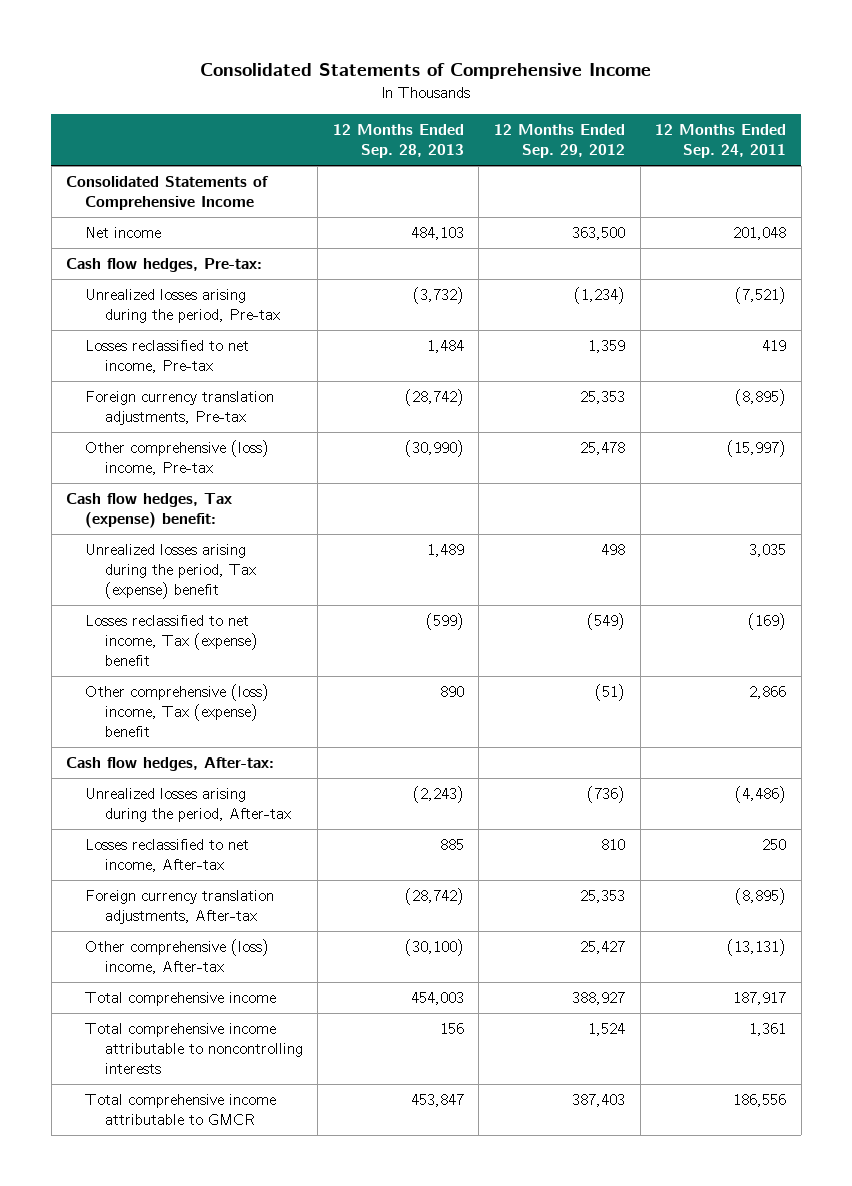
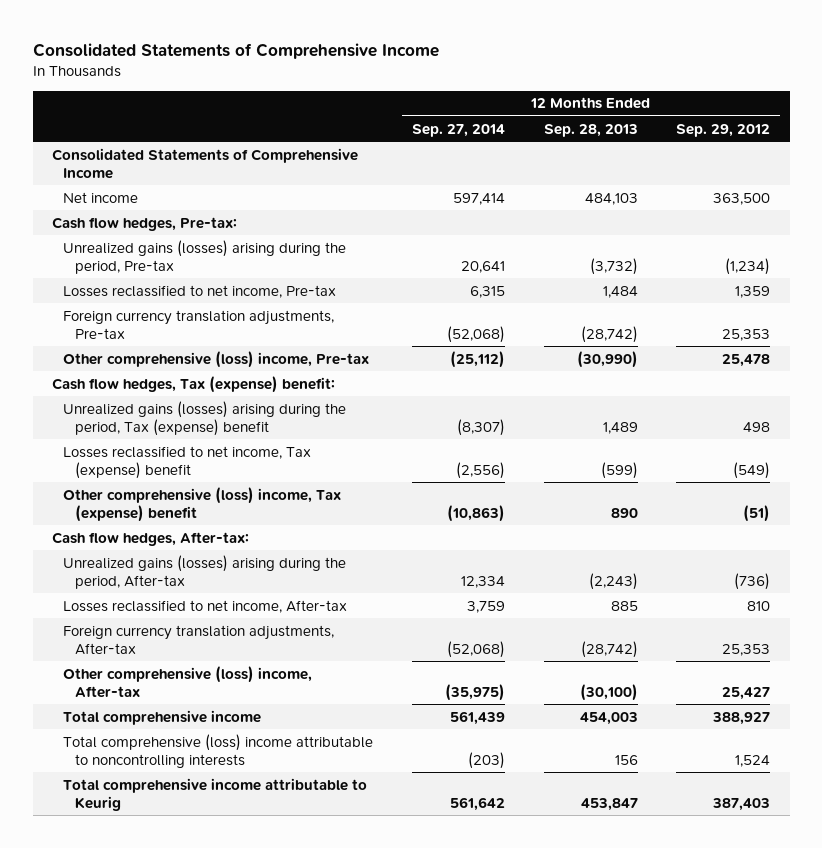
- | 12 Months Ended Sep. 28, 2013 | 12 Months Ended Sep. 29, 2012 | 12 Months Ended Sep. 24, 2011
+ | 12 Months Ended Sep. 27, 2014 | 12 Months Ended Sep. 28, 2013 | 12 Months Ended Sep. 29, 2012
- Unrealized losses arising during the period, Pre-tax | (3,732) | (1,234) | (7,521)
+ Unrealized gains (losses) arising during the period, Pre-tax | 20,641 | (3,732) | (1,234)
- Unrealized losses arising during the period, Tax (expense) benefit | 1,489 | 498 | 3,035
+ Unrealized gains (losses) arising during the period, Tax (expense) benefit | (8,307) | 1,489 | 498
- Unrealized losses arising during the period, After-tax | (2,243) | (736) | (4,486)
+ Unrealized gains (losses) arising during the period, After-tax | 12,334 | (2,243) | (736)
- Total comprehensive income attributable to noncontrolling interests | 156 | 1,524 | 1,361
- Total comprehensive income attributable to GMCR | 453,847 | 387,403 | 186,556
+ Total comprehensive (loss) income attributable to noncontrolling interests | (203) | 156 | 1,524
+ Total comprehensive income attributable to Keurig | 561,642 | 453,847 | 387,403

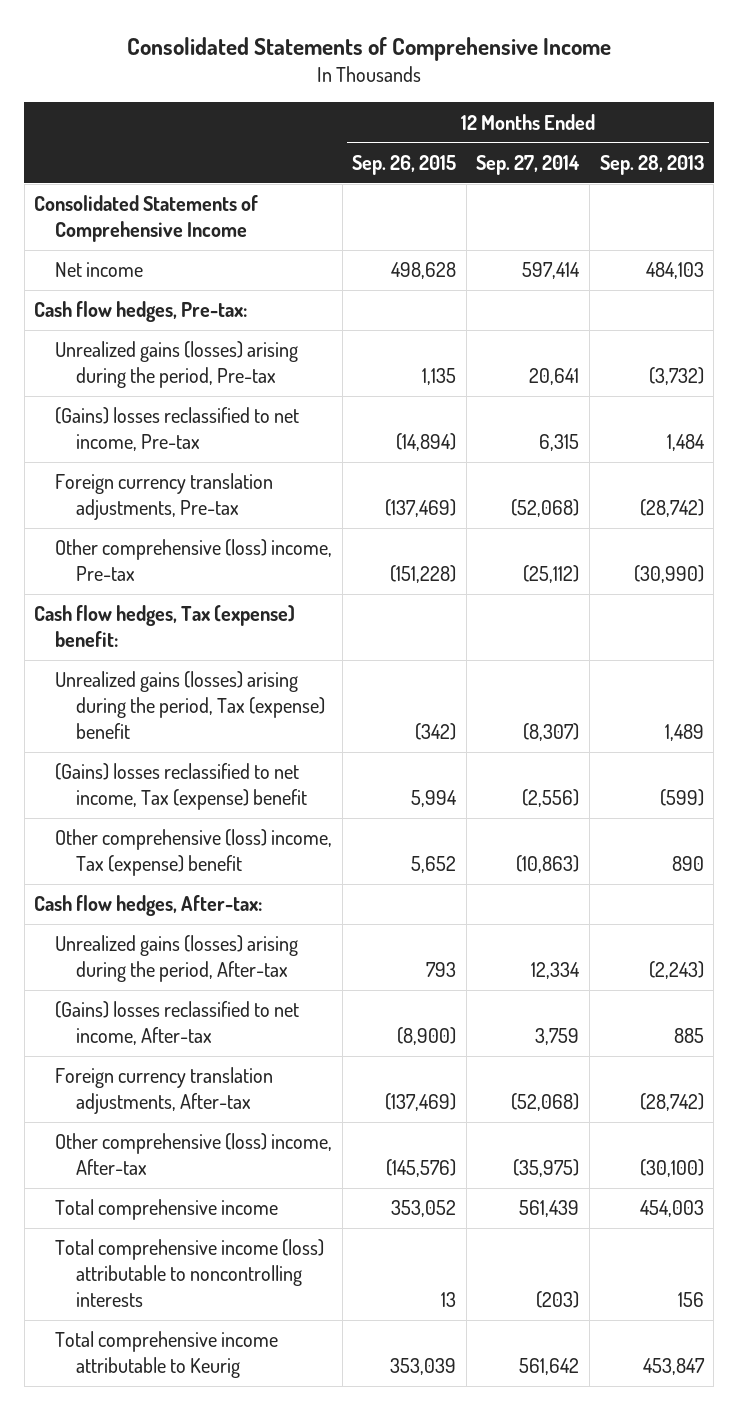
- | 12 Months Ended Sep. 27, 2014 | 12 Months Ended Sep. 28, 2013 | 12 Months Ended Sep. 29, 2012
+ | 12 Months Ended Sep. 26, 2015 | 12 Months Ended Sep. 27, 2014 | 12 Months Ended Sep. 28, 2013
- Losses reclassified to net income, Pre-tax | 6,315 | 1,484 | 1,359
+ (Gains) losses reclassified to net income, Pre-tax | (14,894) | 6,315 | 1,484
- Losses reclassified to net income, Tax (expense) benefit | (2,556) | (599) | (549)
+ (Gains) losses reclassified to net income, Tax (expense) benefit | 5,994 | (2,556) | (599)
- Losses reclassified to net income, After-tax | 3,759 | 885 | 810
+ (Gains) losses reclassified to net income, After-tax | (8,900) | 3,759 | 885
- Total comprehensive (loss) income attributable to noncontrolling interests | (203) | 156 | 1,524
+ Total comprehensive income (loss) attributable to noncontrolling interests | 13 | (203) | 156

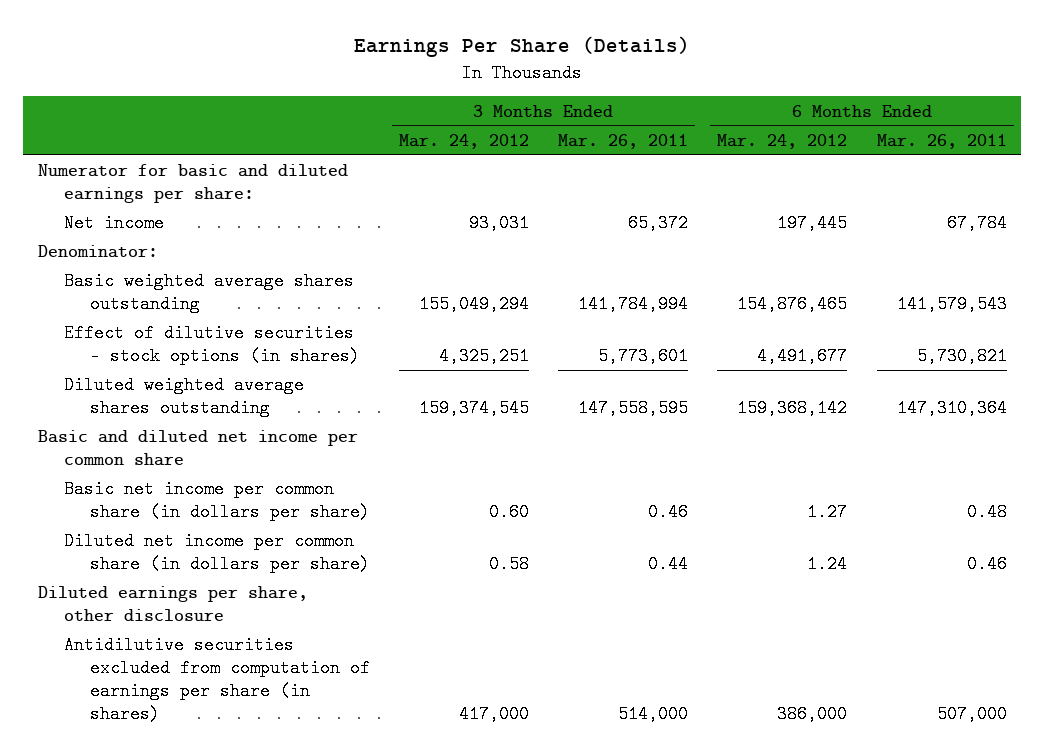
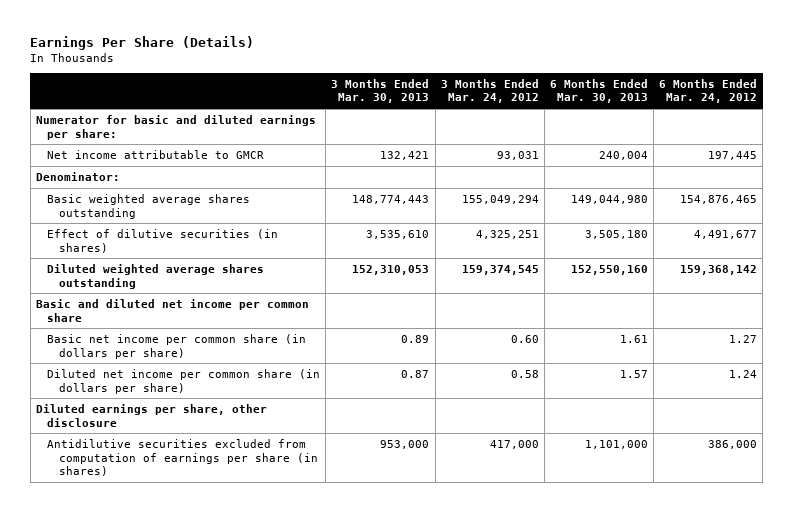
- | 3 Months Ended Mar. 24, 2012 | 3 Months Ended Mar. 26, 2011 | 6 Months Ended Mar. 24, 2012 | 6 Months Ended Mar. 26, 2011
+ | 3 Months Ended Mar. 30, 2013 | 3 Months Ended Mar. 24, 2012 | 6 Months Ended Mar. 30, 2013 | 6 Months Ended Mar. 24, 2012
- Net income | 93,031 | 65,372 | 197,445 | 67,784
+ Net income attributable to GMCR | 132,421 | 93,031 | 240,004 | 197,445
- Effect of dilutive securities - stock options (in shares) | 4,325,251 | 5,773,601 | 4,491,677 | 5,730,821
+ Effect of dilutive securities (in shares) | 3,535,610 | 4,325,251 | 3,505,180 | 4,491,677

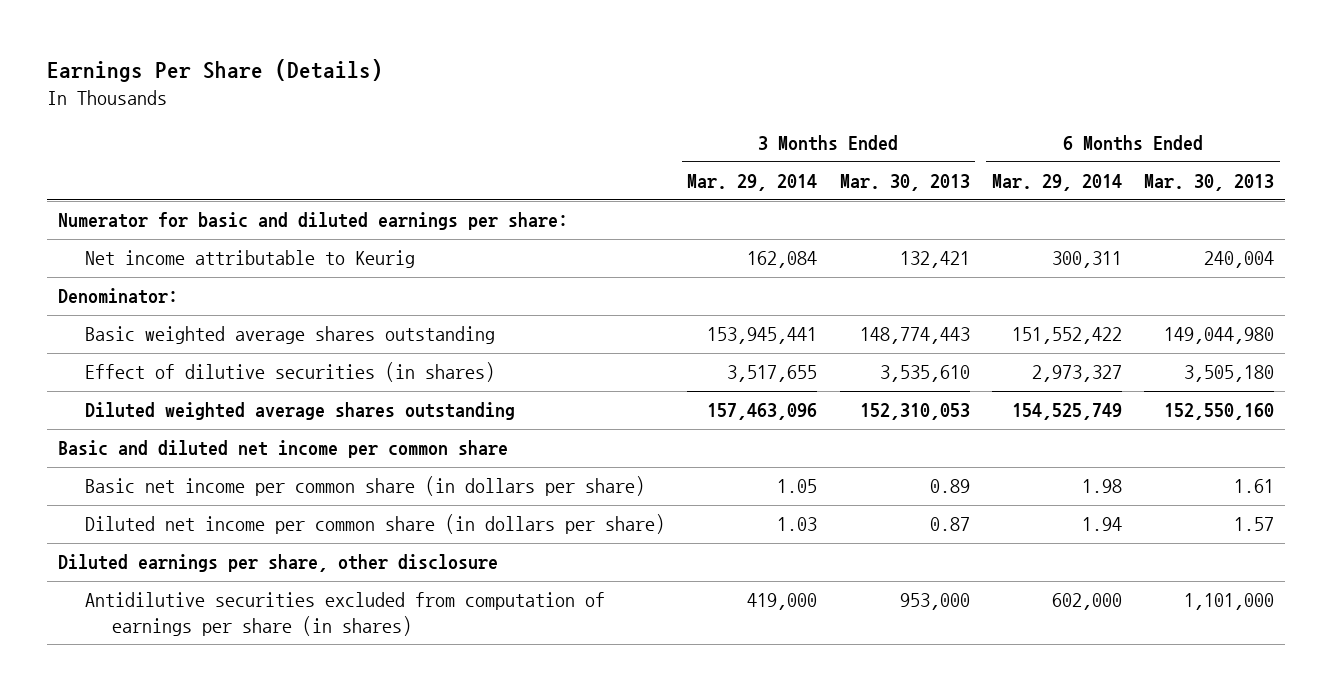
- | 3 Months Ended Mar. 30, 2013 | 3 Months Ended Mar. 24, 2012 | 6 Months Ended Mar. 30, 2013 | 6 Months Ended Mar. 24, 2012
+ | 3 Months Ended Mar. 29, 2014 | 3 Months Ended Mar. 30, 2013 | 6 Months Ended Mar. 29, 2014 | 6 Months Ended Mar. 30, 2013
- Net income attributable to GMCR | 132,421 | 93,031 | 240,004 | 197,445
+ Net income attributable to Keurig | 162,084 | 132,421 | 300,311 | 240,004

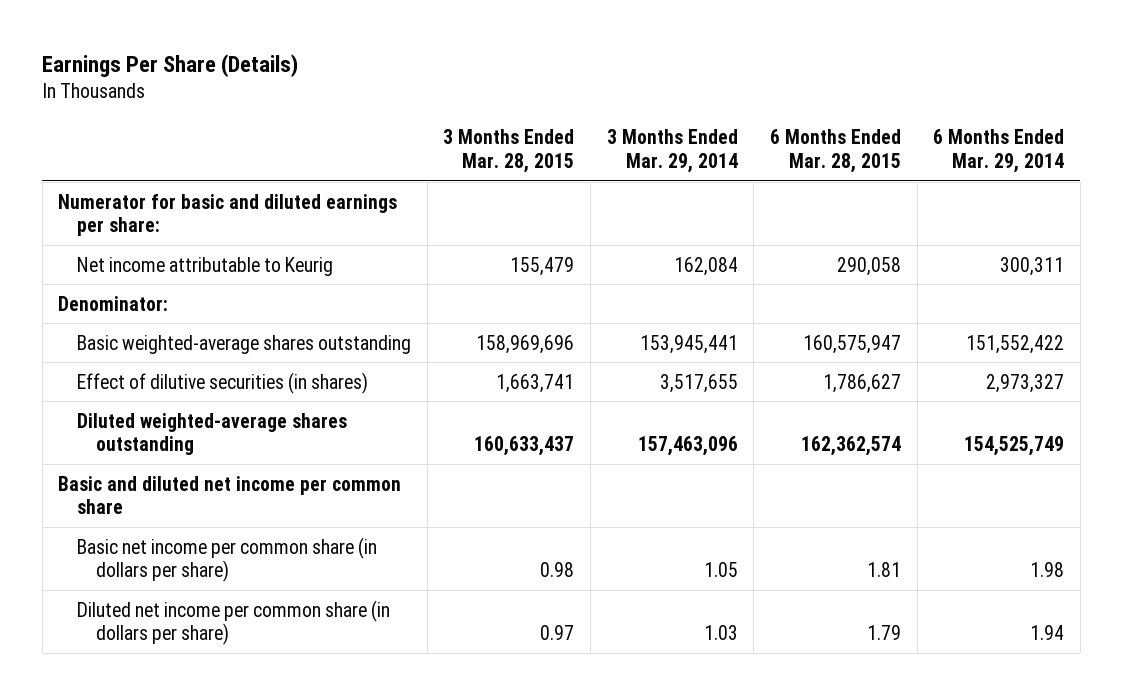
- | 3 Months Ended Mar. 29, 2014 | 3 Months Ended Mar. 30, 2013 | 6 Months Ended Mar. 29, 2014 | 6 Months Ended Mar. 30, 2013
+ | 3 Months Ended Mar. 28, 2015 | 3 Months Ended Mar. 29, 2014 | 6 Months Ended Mar. 28, 2015 | 6 Months Ended Mar. 29, 2014
- Basic weighted average shares outstanding | 153,945,441 | 148,774,443 | 151,552,422 | 149,044,980
+ Basic weighted-average shares outstanding | 158,969,696 | 153,945,441 | 160,575,947 | 151,552,422
- Diluted weighted average shares outstanding | 157,463,096 | 152,310,053 | 154,525,749 | 152,550,160
+ Diluted weighted-average shares outstanding | 160,633,437 | 157,463,096 | 162,362,574 | 154,525,749
- Diluted earnings per share, other disclosure
- Antidilutive securities excluded from computation of earnings per share (in shares) | 419,000 | 953,000 | 602,000 | 1,101,000

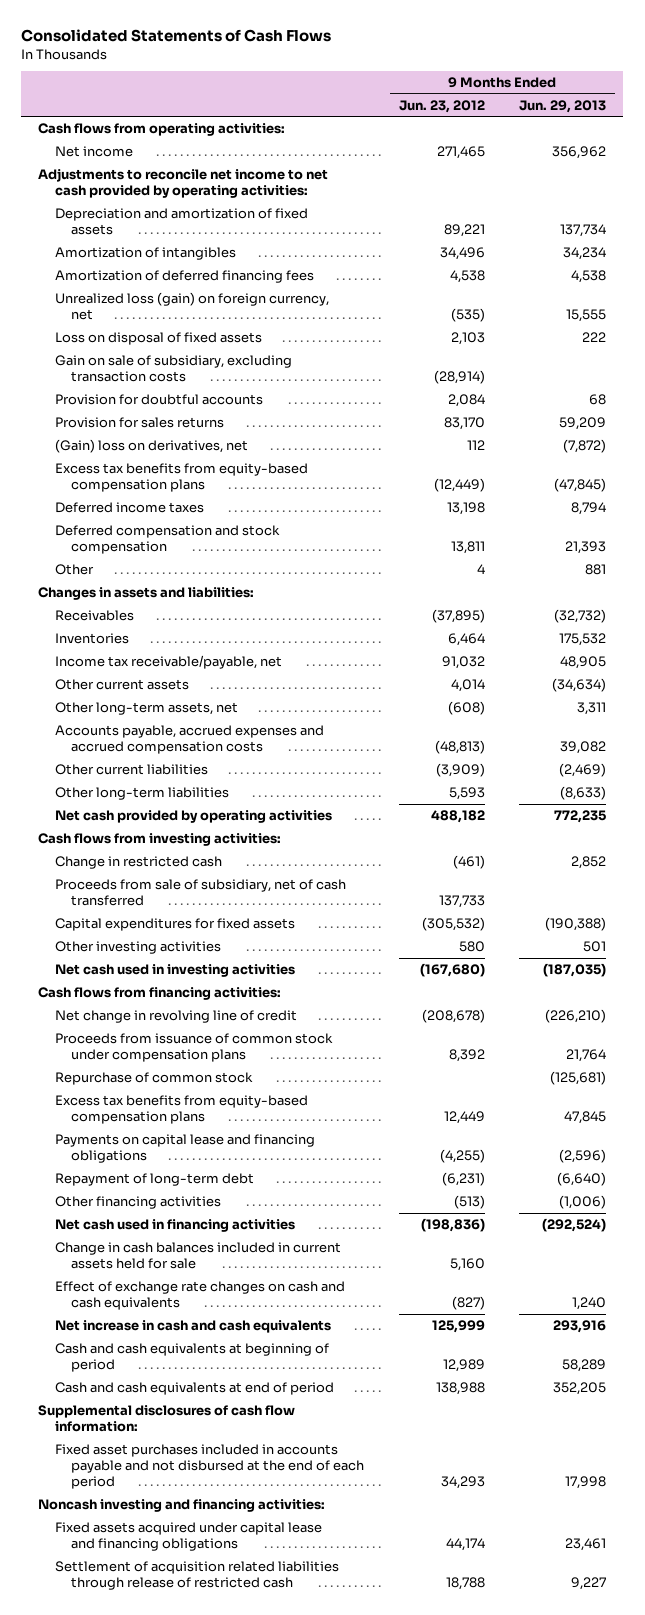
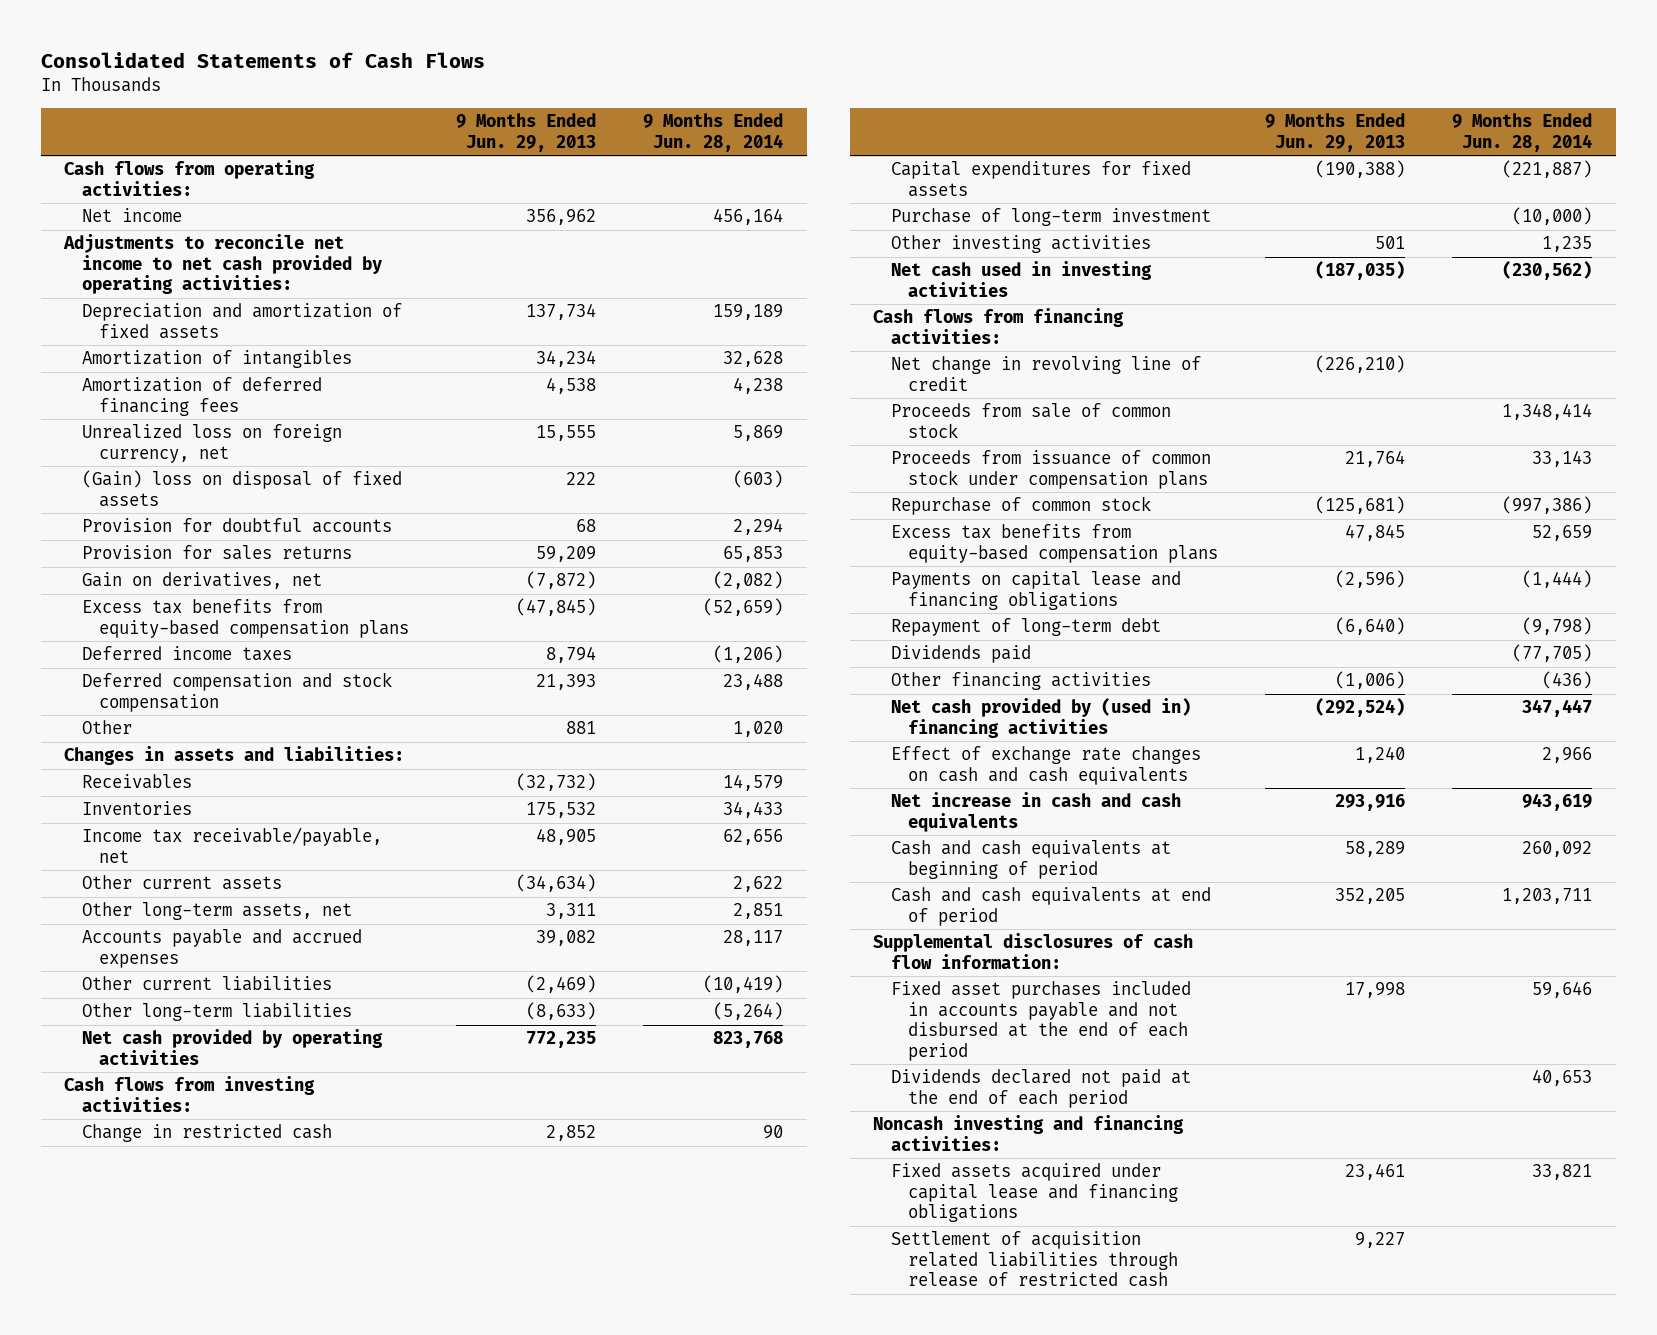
- | 9 Months Ended Jun. 23, 2012 | 9 Months Ended Jun. 29, 2013
+ | 9 Months Ended Jun. 29, 2013 | 9 Months Ended Jun. 28, 2014
- Unrealized loss (gain) on foreign currency, net | (535) | 15,555
- Loss on disposal of fixed assets | 2,103 | 222
- Gain on sale of subsidiary, excluding transaction costs | (28,914) |
+ Unrealized loss on foreign currency, net | 15,555 | 5,869
+ (Gain) loss on disposal of fixed assets | 222 | (603)
- (Gain) loss on derivatives, net | 112 | (7,872)
+ Gain on derivatives, net | (7,872) | (2,082)
- Accounts payable, accrued expenses and accrued compensation costs | (48,813) | 39,082
+ Accounts payable and accrued expenses | 39,082 | 28,117
- Proceeds from sale of subsidiary, net of cash transferred | 137,733 |
+ Purchase of long-term investment | | (10,000)
+ Proceeds from sale of common stock | | 1,348,414
+ Dividends paid | | (77,705)
- Net cash used in financing activities | (198,836) | (292,524)
- Change in cash balances included in current assets held for sale | 5,160 |
+ Net cash provided by (used in) financing activities | (292,524) | 347,447
+ Dividends declared not paid at the end of each period | | 40,653

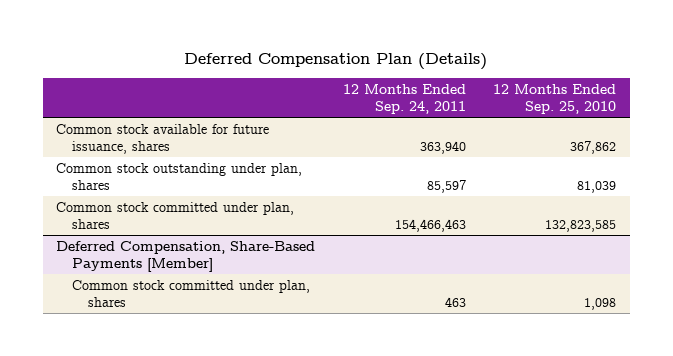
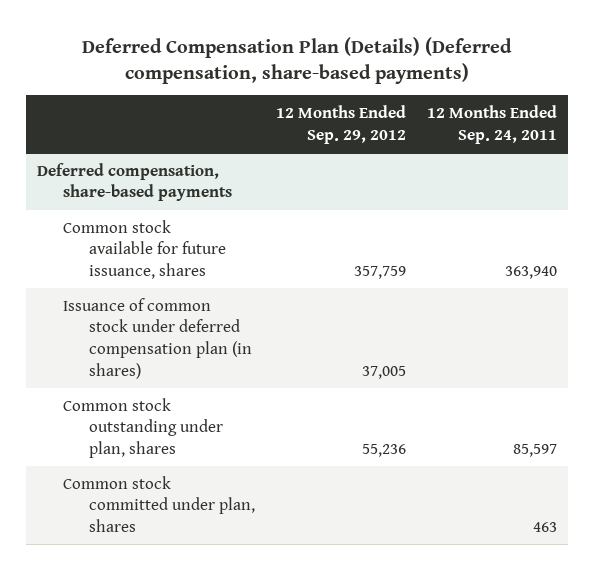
- Deferred Compensation Plan (Details)
+ Deferred Compensation Plan (Details) (Deferred compensation, share-based payments)
- | 12 Months Ended Sep. 24, 2011 | 12 Months Ended Sep. 25, 2010
+ | 12 Months Ended Sep. 29, 2012 | 12 Months Ended Sep. 24, 2011
+ Deferred compensation, share-based payments
+ Issuance of common stock under deferred compensation plan (in shares) | 37,005 |
- Common stock committed under plan, shares | 154,466,463 | 132,823,585
- Deferred Compensation, Share-Based Payments [Member]

